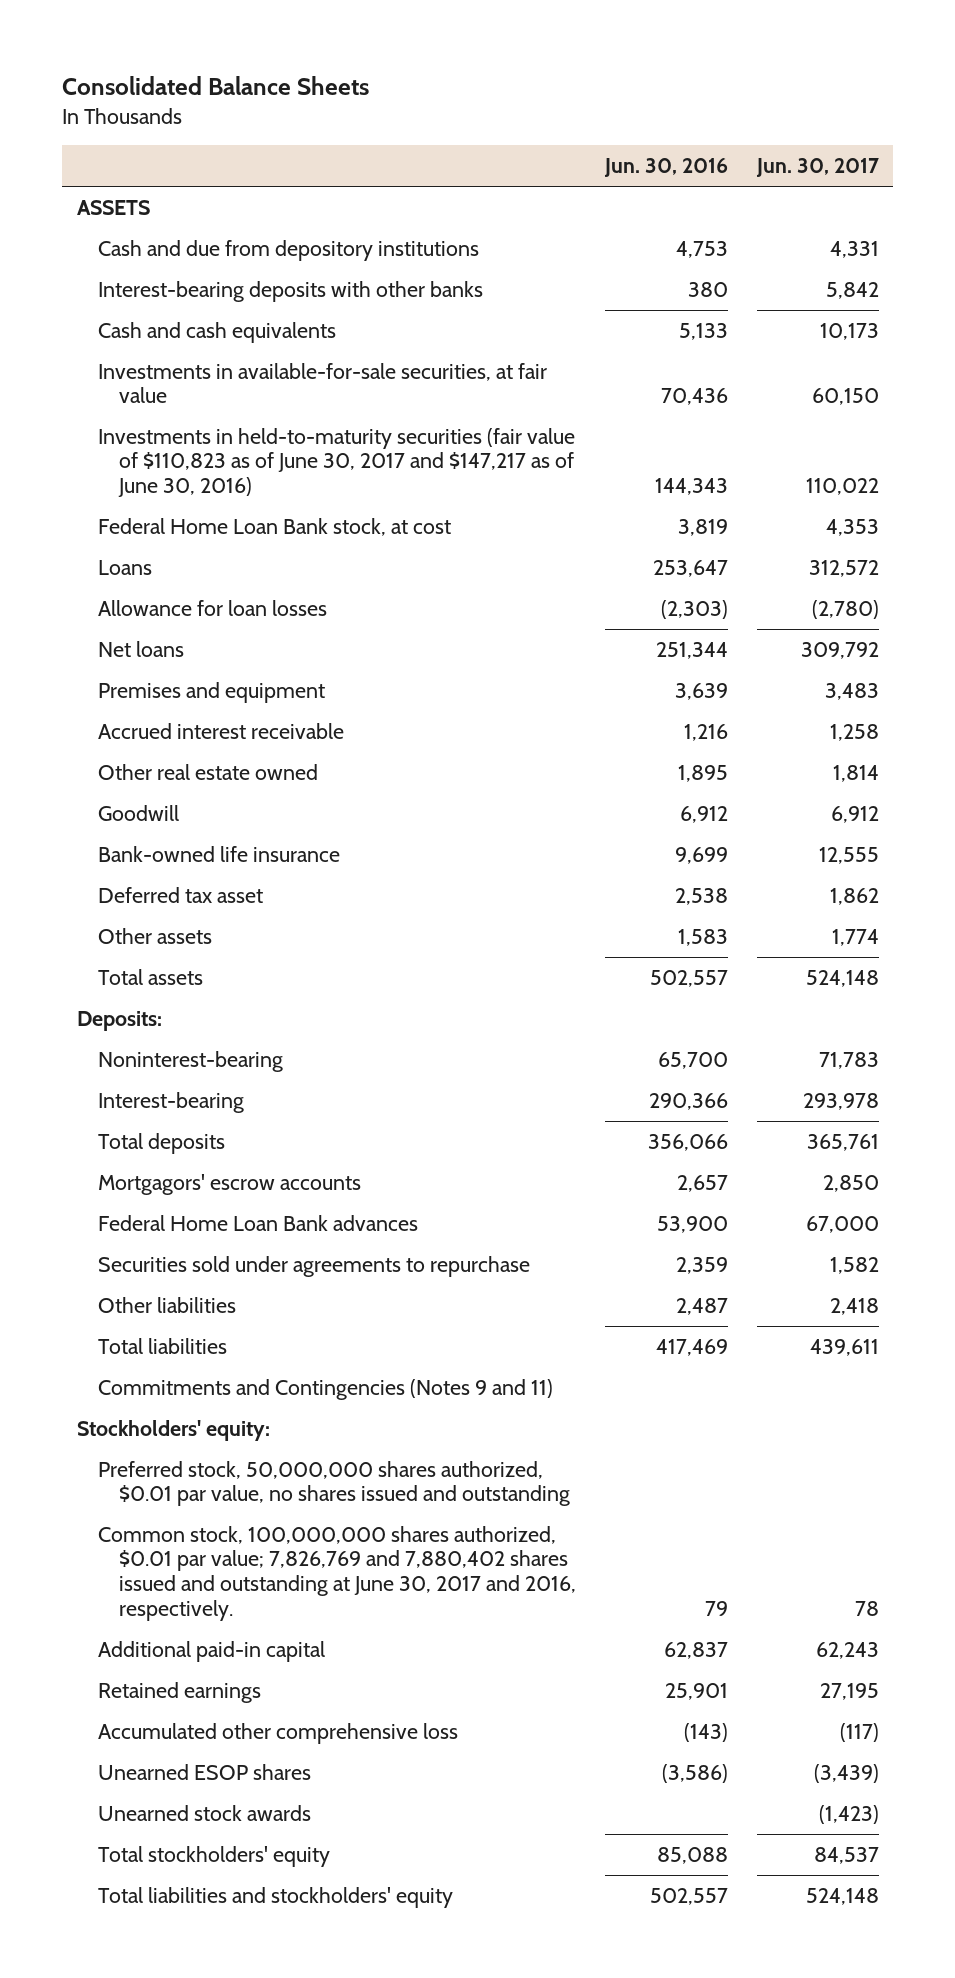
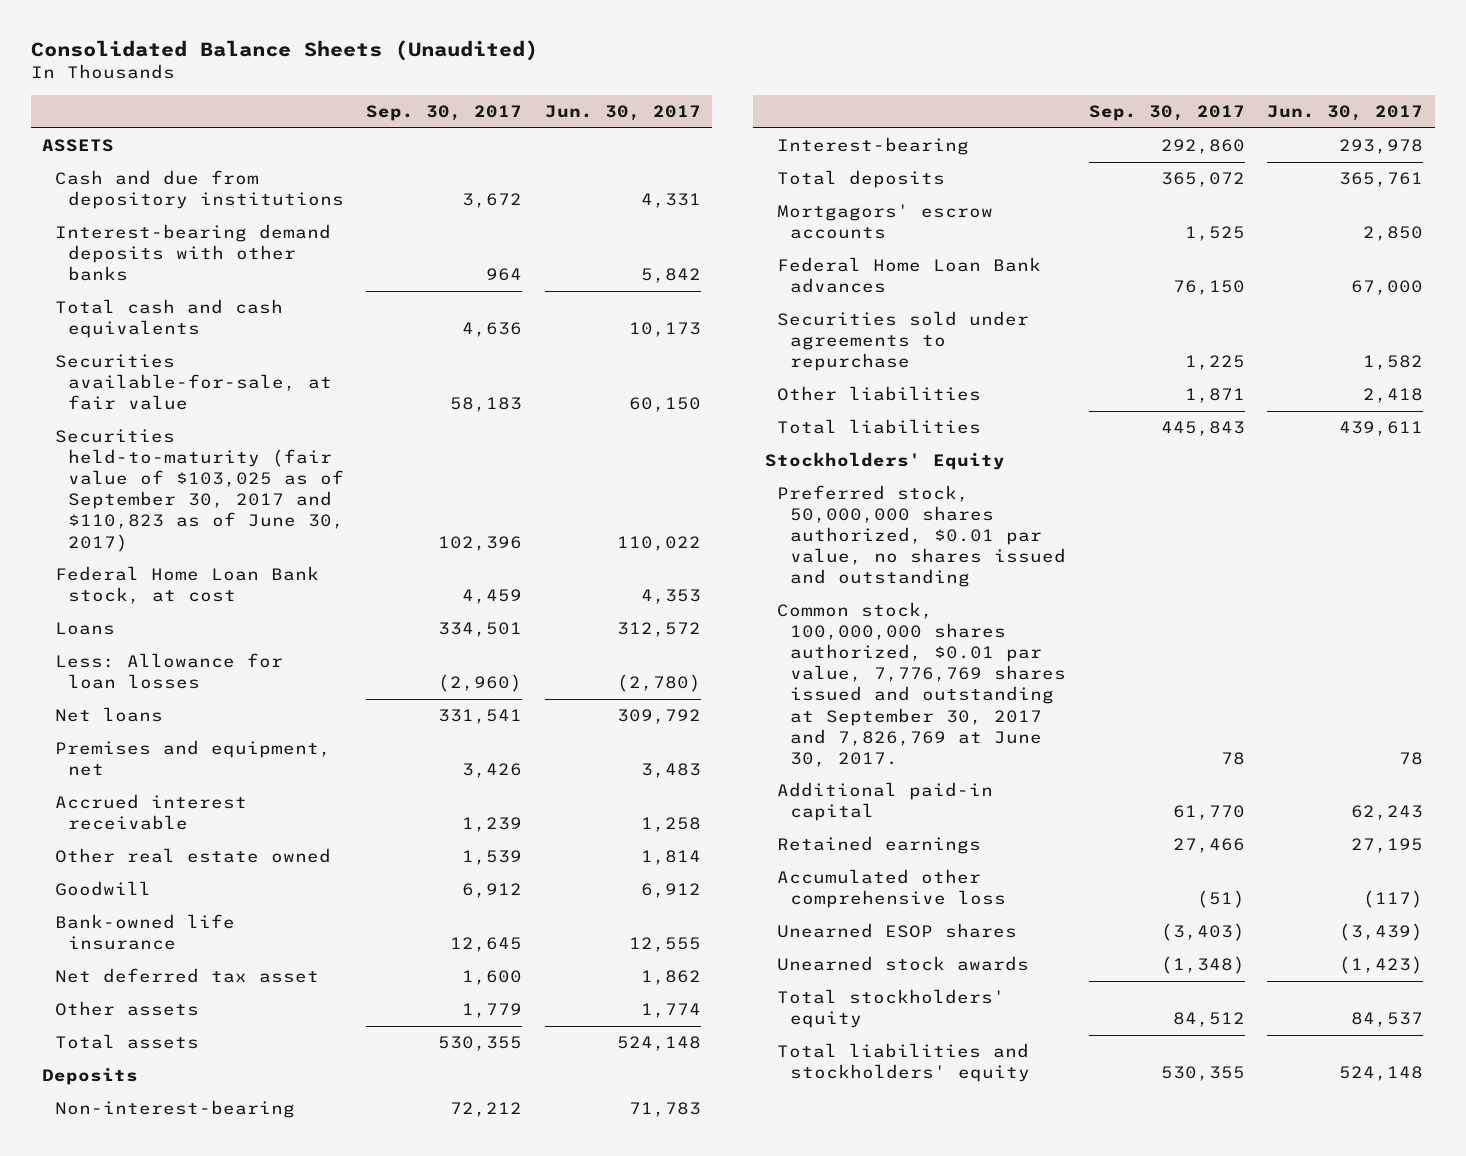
- Consolidated Balance Sheets
+ Consolidated Balance Sheets (Unaudited)
- | Jun. 30, 2016 | Jun. 30, 2017
+ | Sep. 30, 2017 | Jun. 30, 2017
- Interest-bearing deposits with other banks | 380 | 5,842
- Cash and cash equivalents | 5,133 | 10,173
- Investments in available-for-sale securities, at fair value | 70,436 | 60,150
- Investments in held-to-maturity securities (fair value of $110,823 as of June 30, 2017 and $147,217 as of June 30, 2016) | 144,343 | 110,022
+ Interest-bearing demand deposits with other banks | 964 | 5,842
+ Total cash and cash equivalents | 4,636 | 10,173
+ Securities available-for-sale, at fair value | 58,183 | 60,150
+ Securities held-to-maturity (fair value of $103,025 as of September 30, 2017 and $110,823 as of June 30, 2017) | 102,396 | 110,022
- Allowance for loan losses | (2,303) | (2,780)
+ Less: Allowance for loan losses | (2,960) | (2,780)
- Premises and equipment | 3,639 | 3,483
+ Premises and equipment, net | 3,426 | 3,483
- Deferred tax asset | 2,538 | 1,862
+ Net deferred tax asset | 1,600 | 1,862
- Deposits:
- Noninterest-bearing | 65,700 | 71,783
+ Deposits
+ Non-interest-bearing | 72,212 | 71,783
- Commitments and Contingencies (Notes 9 and 11)
- Stockholders' equity:
+ Stockholders' Equity
- Common stock, 100,000,000 shares authorized, $0.01 par value; 7,826,769 and 7,880,402 shares issued and outstanding at June 30, 2017 and 2016, respectively. | 79 | 78
+ Common stock, 100,000,000 shares authorized, $0.01 par value, 7,776,769 shares issued and outstanding at September 30, 2017 and 7,826,769 at June 30, 2017. | 78 | 78

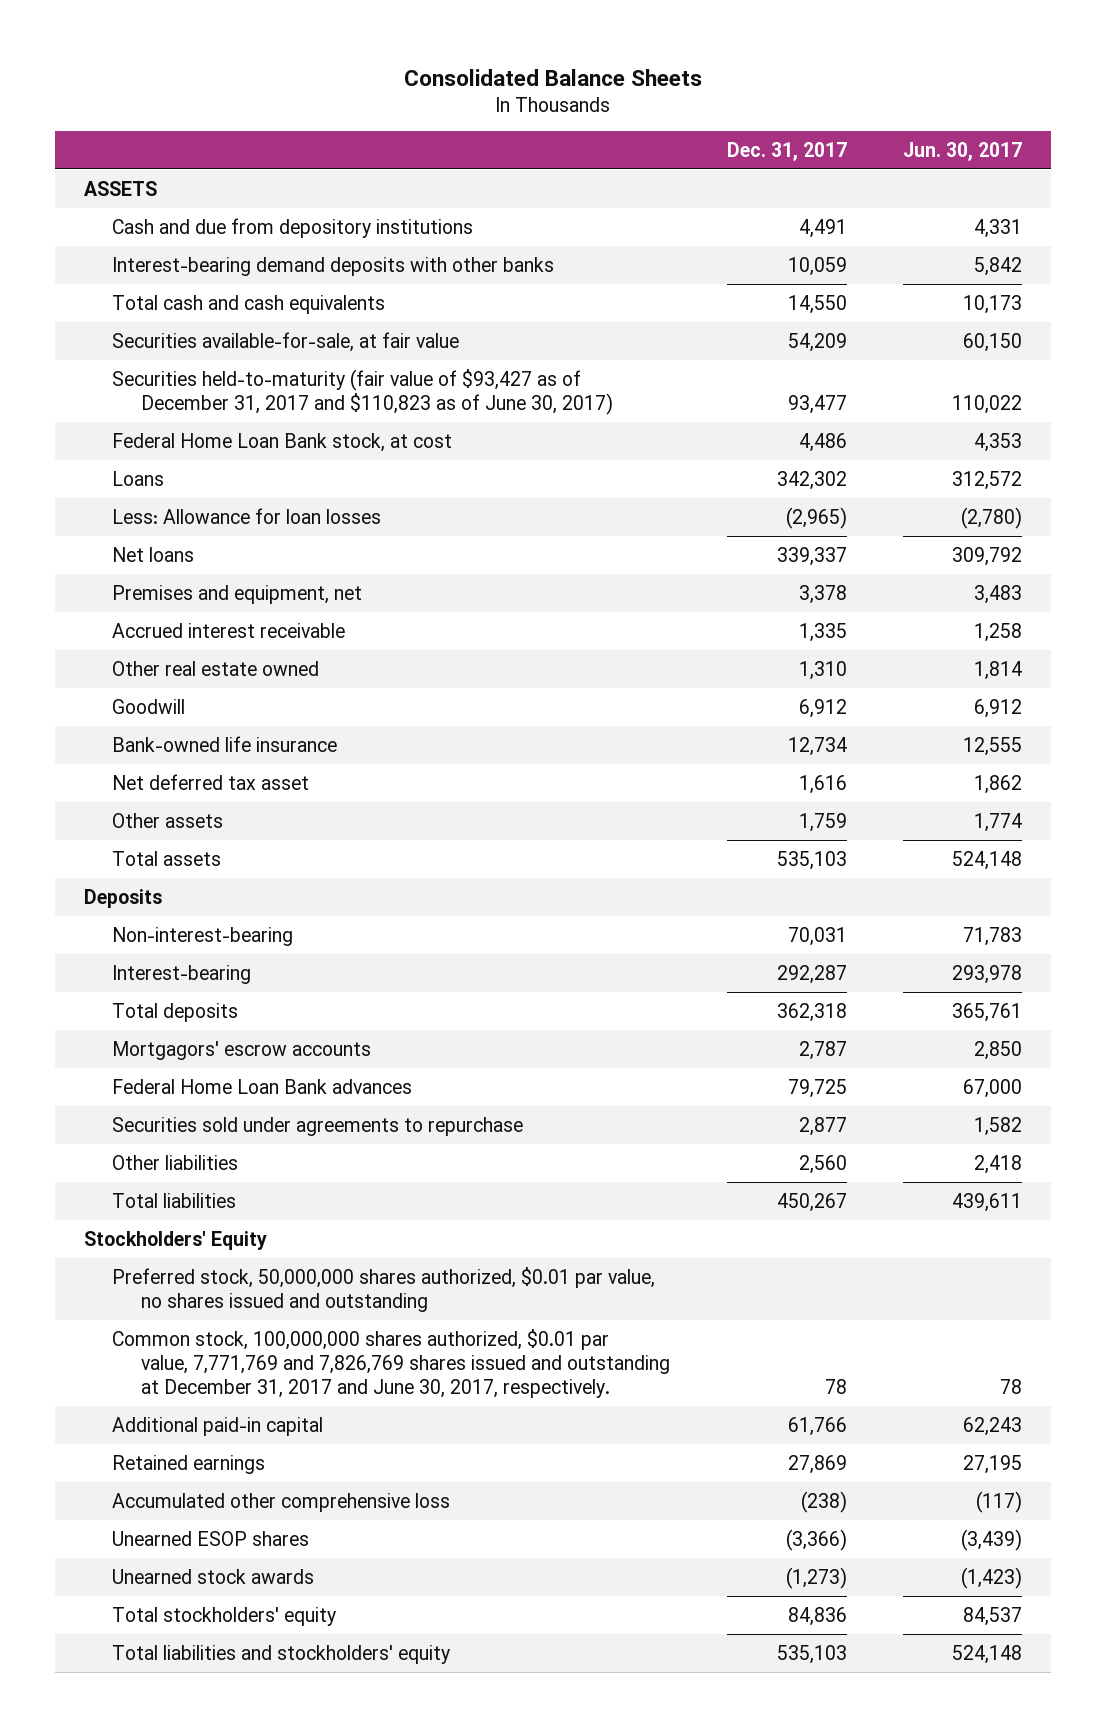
- Consolidated Balance Sheets (Unaudited)
+ Consolidated Balance Sheets
- | Sep. 30, 2017 | Jun. 30, 2017
+ | Dec. 31, 2017 | Jun. 30, 2017
- Securities held-to-maturity (fair value of $103,025 as of September 30, 2017 and $110,823 as of June 30, 2017) | 102,396 | 110,022
+ Securities held-to-maturity (fair value of $93,427 as of December 31, 2017 and $110,823 as of June 30, 2017) | 93,477 | 110,022
- Common stock, 100,000,000 shares authorized, $0.01 par value, 7,776,769 shares issued and outstanding at September 30, 2017 and 7,826,769 at June 30, 2017. | 78 | 78
+ Common stock, 100,000,000 shares authorized, $0.01 par value, 7,771,769 and 7,826,769 shares issued and outstanding at December 31, 2017 and June 30, 2017, respectively. | 78 | 78

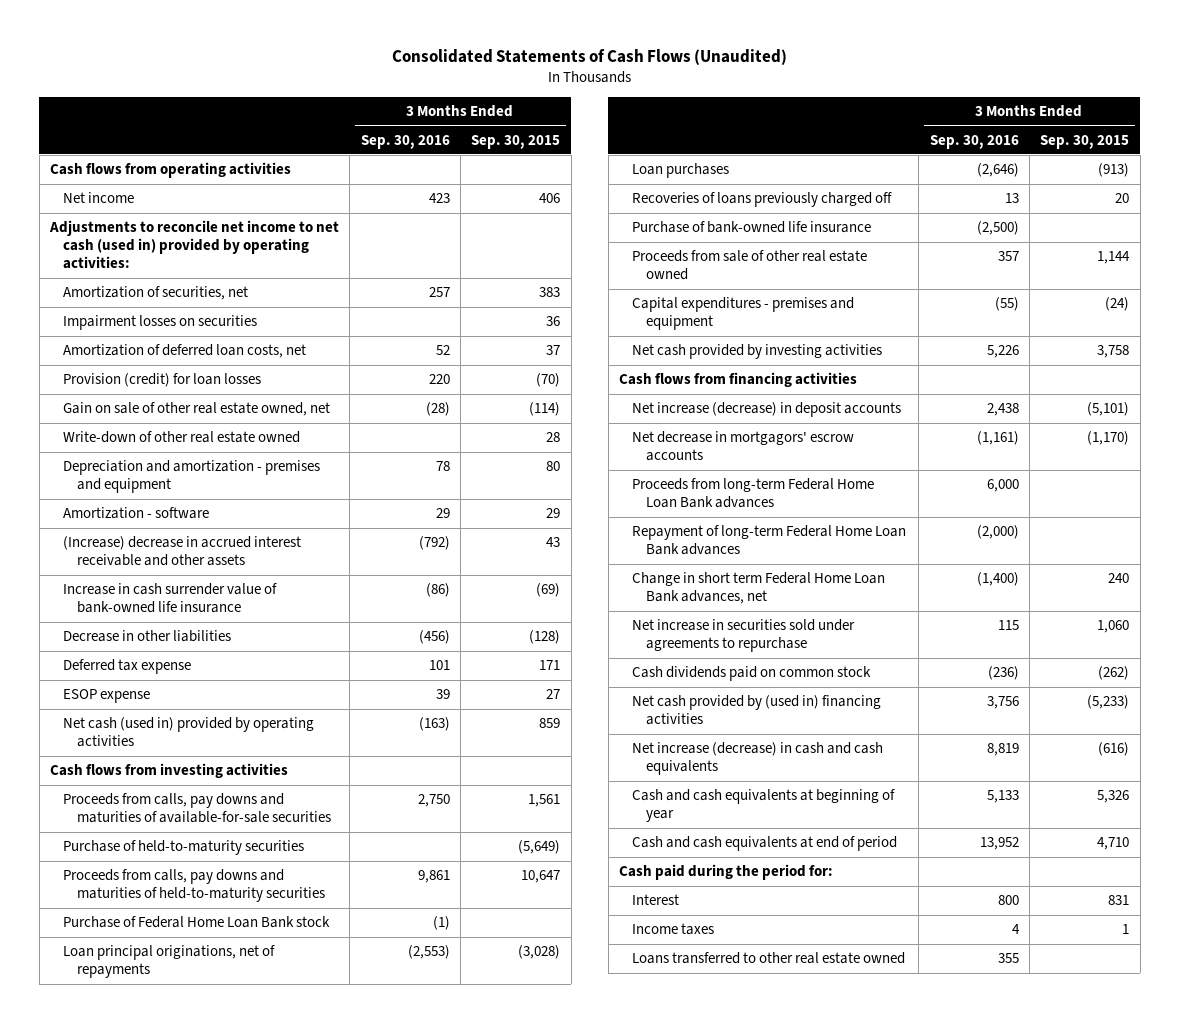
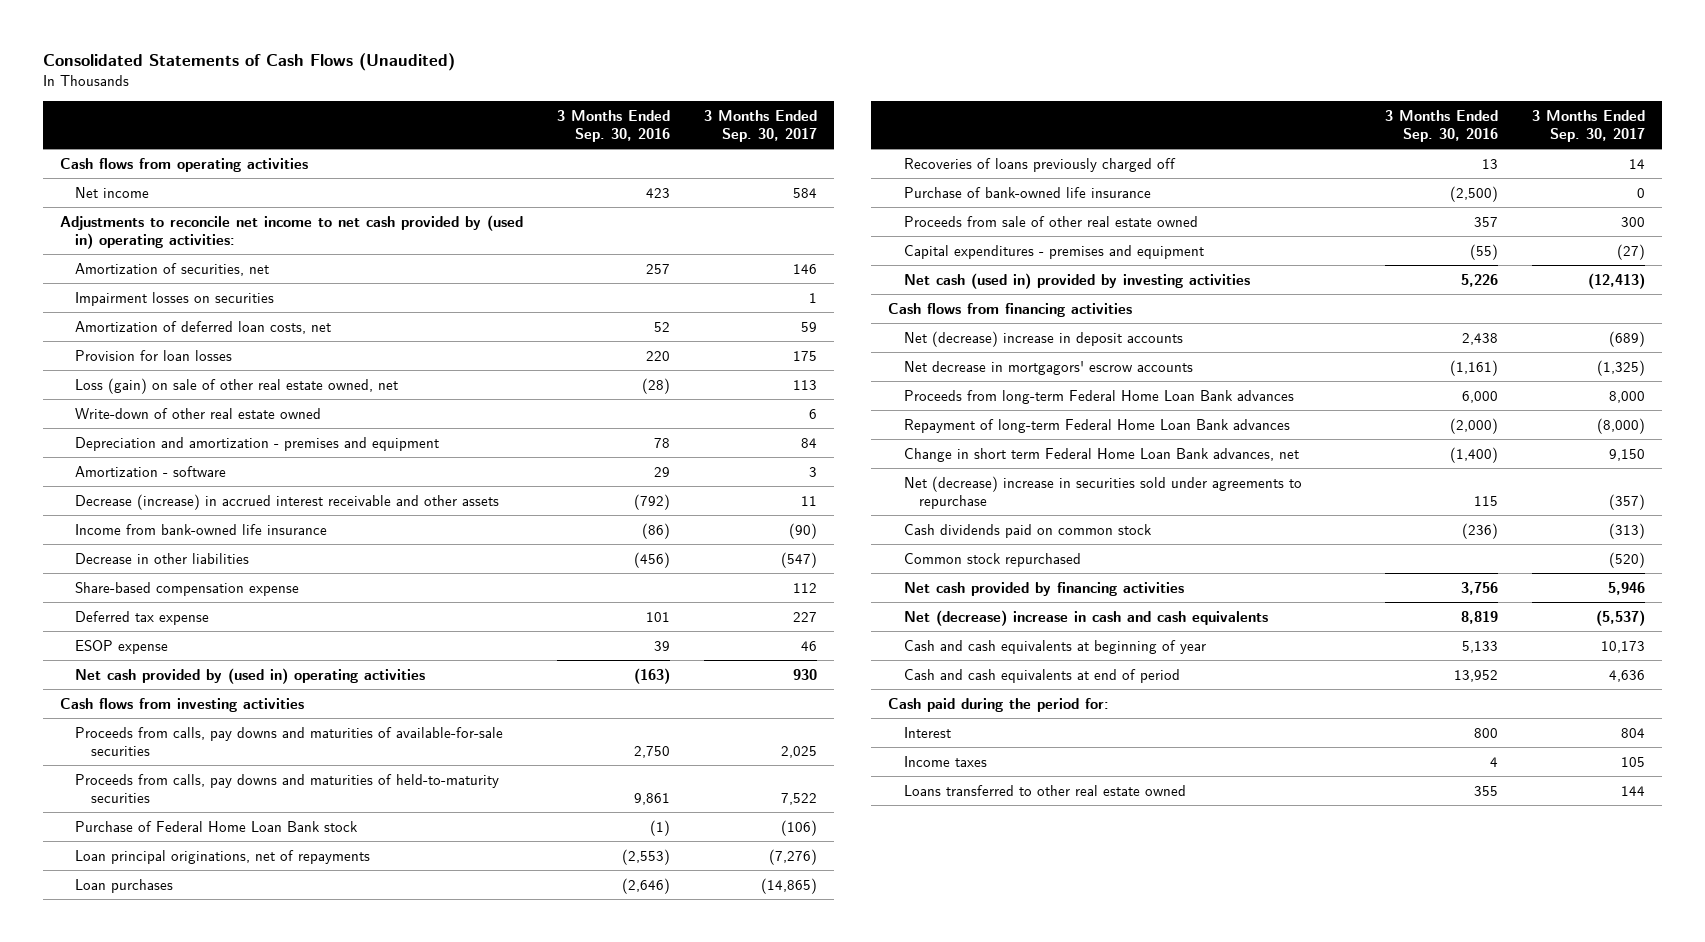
- | 3 Months Ended Sep. 30, 2016 | 3 Months Ended Sep. 30, 2015
+ | 3 Months Ended Sep. 30, 2016 | 3 Months Ended Sep. 30, 2017
- Adjustments to reconcile net income to net cash (used in) provided by operating activities:
+ Adjustments to reconcile net income to net cash provided by (used in) operating activities:
- Provision (credit) for loan losses | 220 | (70)
- Gain on sale of other real estate owned, net | (28) | (114)
+ Provision for loan losses | 220 | 175
+ Loss (gain) on sale of other real estate owned, net | (28) | 113
- (Increase) decrease in accrued interest receivable and other assets | (792) | 43
- Increase in cash surrender value of bank-owned life insurance | (86) | (69)
+ Decrease (increase) in accrued interest receivable and other assets | (792) | 11
+ Income from bank-owned life insurance | (86) | (90)
+ Share-based compensation expense | | 112
- Net cash (used in) provided by operating activities | (163) | 859
+ Net cash provided by (used in) operating activities | (163) | 930
- Purchase of held-to-maturity securities | | (5,649)
- Net cash provided by investing activities | 5,226 | 3,758
+ Net cash (used in) provided by investing activities | 5,226 | (12,413)
- Net increase (decrease) in deposit accounts | 2,438 | (5,101)
+ Net (decrease) increase in deposit accounts | 2,438 | (689)
- Net increase in securities sold under agreements to repurchase | 115 | 1,060
+ Net (decrease) increase in securities sold under agreements to repurchase | 115 | (357)
- Net cash provided by (used in) financing activities | 3,756 | (5,233)
- Net increase (decrease) in cash and cash equivalents | 8,819 | (616)
+ Common stock repurchased | | (520)
+ Net cash provided by financing activities | 3,756 | 5,946
+ Net (decrease) increase in cash and cash equivalents | 8,819 | (5,537)

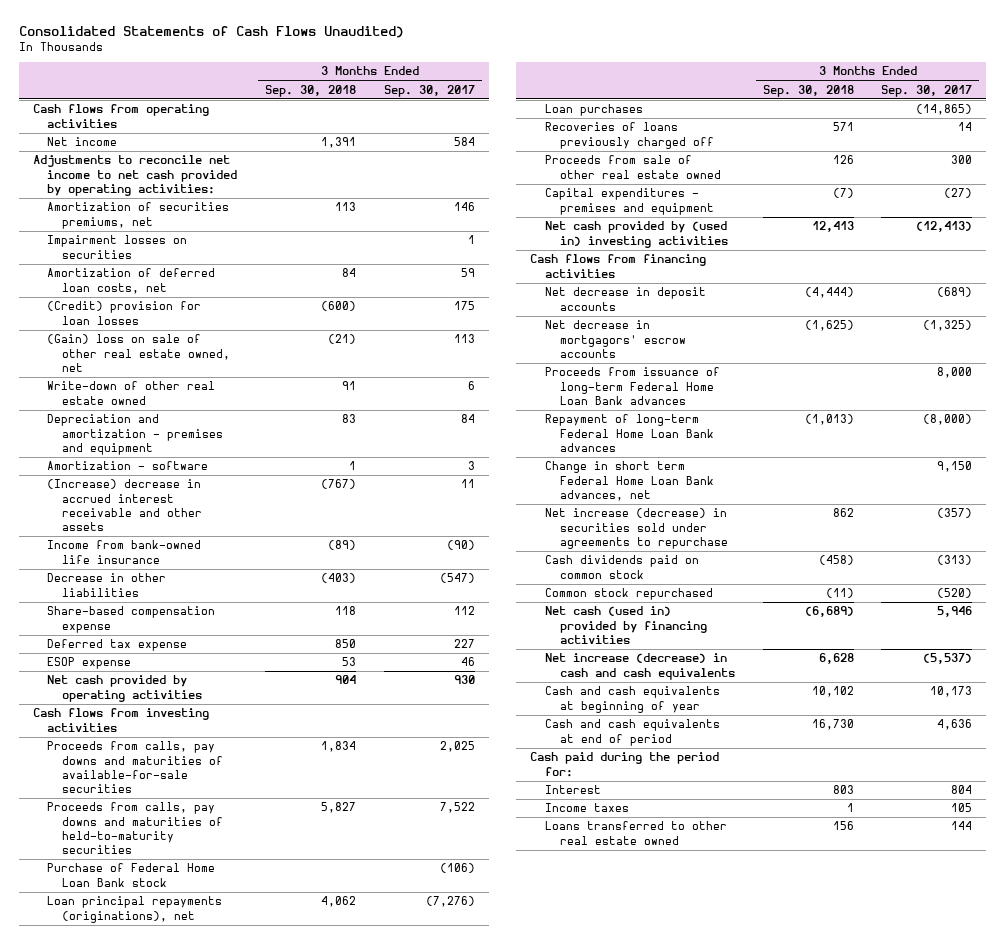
- Consolidated Statements of Cash Flows (Unaudited)
+ Consolidated Statements of Cash Flows Unaudited)
- | 3 Months Ended Sep. 30, 2016 | 3 Months Ended Sep. 30, 2017
+ | 3 Months Ended Sep. 30, 2018 | 3 Months Ended Sep. 30, 2017
- Adjustments to reconcile net income to net cash provided by (used in) operating activities:
- Amortization of securities, net | 257 | 146
+ Adjustments to reconcile net income to net cash provided by operating activities:
+ Amortization of securities premiums, net | 113 | 146
- Provision for loan losses | 220 | 175
- Loss (gain) on sale of other real estate owned, net | (28) | 113
+ (Credit) provision for loan losses | (600) | 175
+ (Gain) loss on sale of other real estate owned, net | (21) | 113
- Decrease (increase) in accrued interest receivable and other assets | (792) | 11
+ (Increase) decrease in accrued interest receivable and other assets | (767) | 11
- Net cash provided by (used in) operating activities | (163) | 930
+ Net cash provided by operating activities | 904 | 930
- Loan principal originations, net of repayments | (2,553) | (7,276)
+ Loan principal repayments (originations), net | 4,062 | (7,276)
- Purchase of bank-owned life insurance | (2,500) | 0
- Net cash (used in) provided by investing activities | 5,226 | (12,413)
+ Net cash provided by (used in) investing activities | 12,413 | (12,413)
- Net (decrease) increase in deposit accounts | 2,438 | (689)
+ Net decrease in deposit accounts | (4,444) | (689)
- Proceeds from long-term Federal Home Loan Bank advances | 6,000 | 8,000
+ Proceeds from issuance of long-term Federal Home Loan Bank advances | | 8,000
- Net (decrease) increase in securities sold under agreements to repurchase | 115 | (357)
+ Net increase (decrease) in securities sold under agreements to repurchase | 862 | (357)
- Net cash provided by financing activities | 3,756 | 5,946
- Net (decrease) increase in cash and cash equivalents | 8,819 | (5,537)
+ Net cash (used in) provided by financing activities | (6,689) | 5,946
+ Net increase (decrease) in cash and cash equivalents | 6,628 | (5,537)

